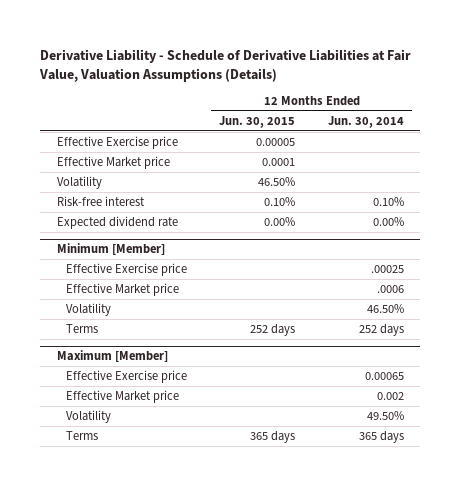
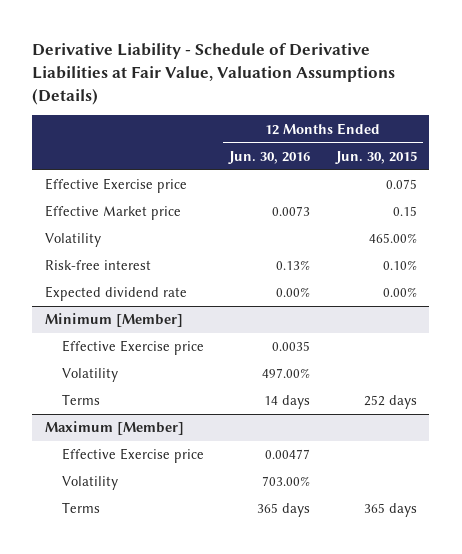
- | 12 Months Ended Jun. 30, 2015 | 12 Months Ended Jun. 30, 2014
+ | 12 Months Ended Jun. 30, 2016 | 12 Months Ended Jun. 30, 2015
- Effective Exercise price | 0.00005 |
- Effective Market price | 0.0001 |
- Volatility | 46.50% |
+ Effective Exercise price | | 0.075
+ Effective Market price | 0.0073 | 0.15
+ Volatility | | 465.00%
@ Minimum [Member]
- Effective Market price | | .0006
@ Maximum [Member]
- Effective Market price | | 0.002

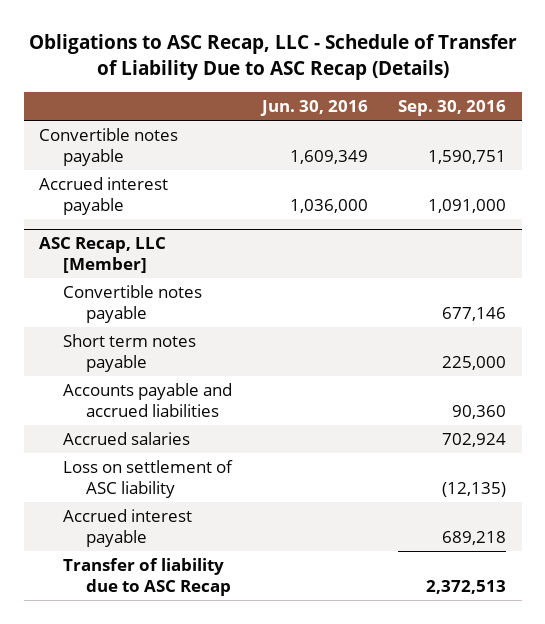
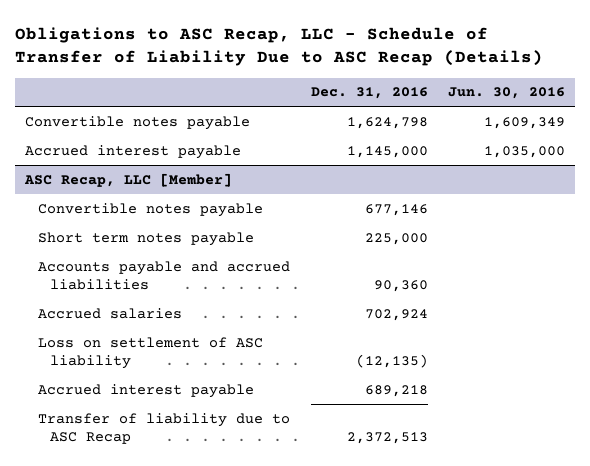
- | Jun. 30, 2016 | Sep. 30, 2016
+ | Dec. 31, 2016 | Jun. 30, 2016
- Accrued interest payable | 1,036,000 | 1,091,000
+ Accrued interest payable | 1,145,000 | 1,035,000

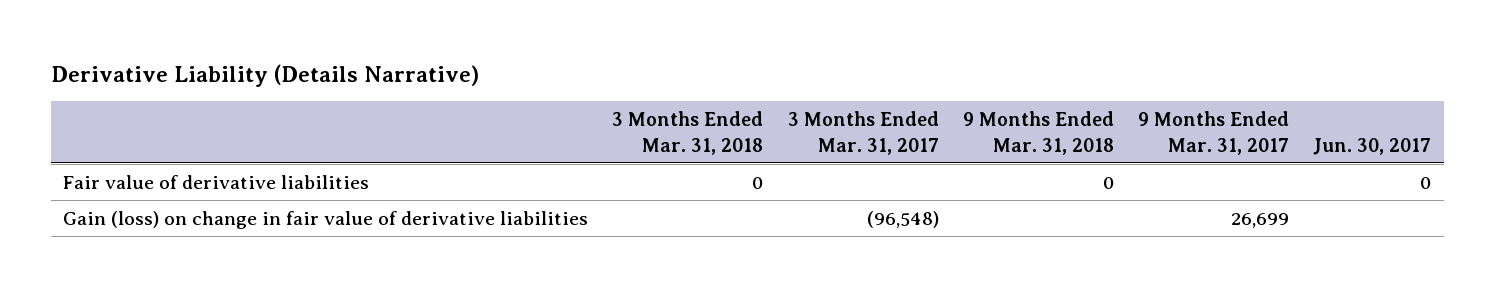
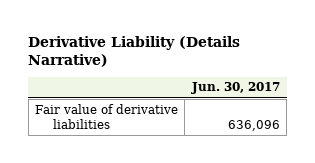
- | 3 Months Ended Mar. 31, 2018 | 3 Months Ended Mar. 31, 2017 | 9 Months Ended Mar. 31, 2018 | 9 Months Ended Mar. 31, 2017 | Jun. 30, 2017
+ | Jun. 30, 2017
- Fair value of derivative liabilities | 0 | | 0 | | 0
- Gain (loss) on change in fair value of derivative liabilities | | (96,548) | | 26,699 |
+ Fair value of derivative liabilities | 636,096

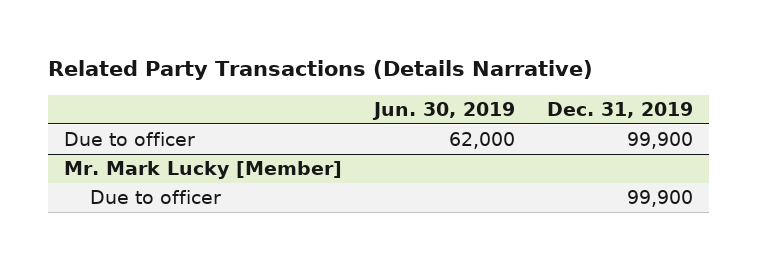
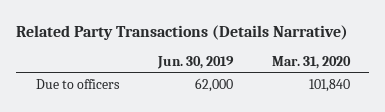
- | Jun. 30, 2019 | Dec. 31, 2019
+ | Jun. 30, 2019 | Mar. 31, 2020
- Due to officer | 62,000 | 99,900
- Mr. Mark Lucky [Member]
- Due to officer | | 99,900
+ Due to officers | 62,000 | 101,840

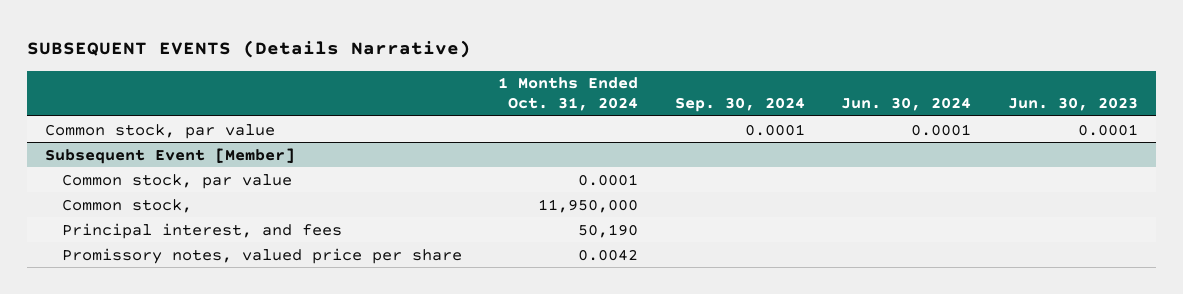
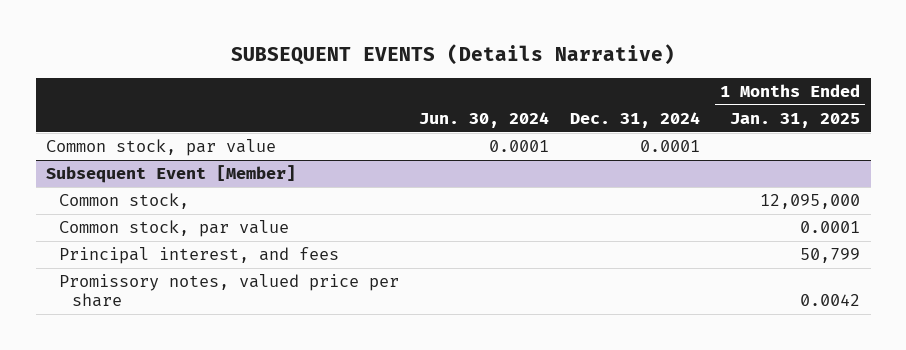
- | 1 Months Ended Oct. 31, 2024 | Sep. 30, 2024 | Jun. 30, 2024 | Jun. 30, 2023
+ | Jun. 30, 2024 | Dec. 31, 2024 | 1 Months Ended Jan. 31, 2025
@ Subsequent Event [Member]
moved down: Common stock, par value | | | 0.0001

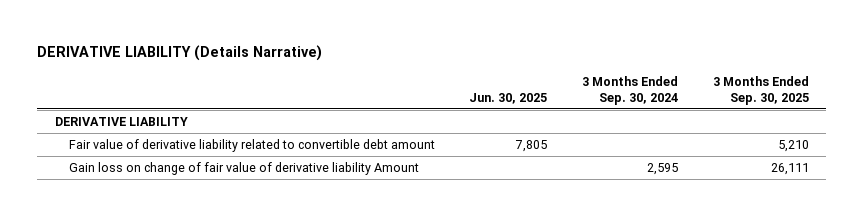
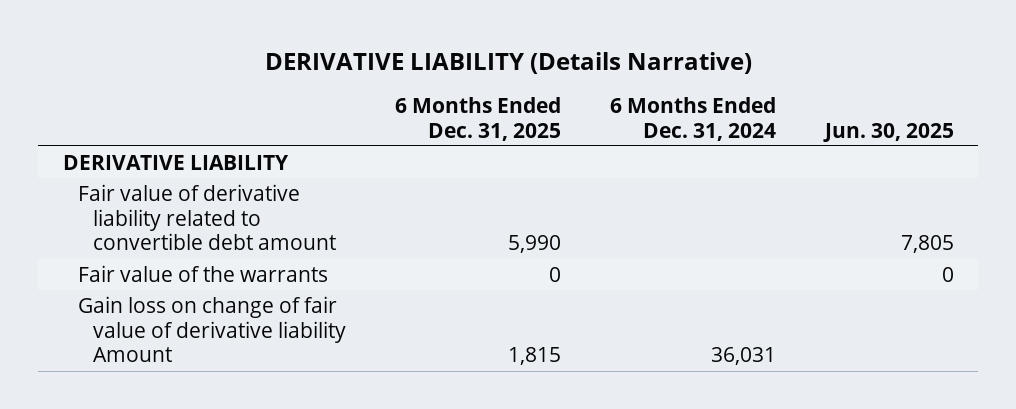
- | Jun. 30, 2025 | 3 Months Ended Sep. 30, 2024 | 3 Months Ended Sep. 30, 2025
+ | 6 Months Ended Dec. 31, 2025 | 6 Months Ended Dec. 31, 2024 | Jun. 30, 2025
+ Fair value of the warrants | 0 | | 0

